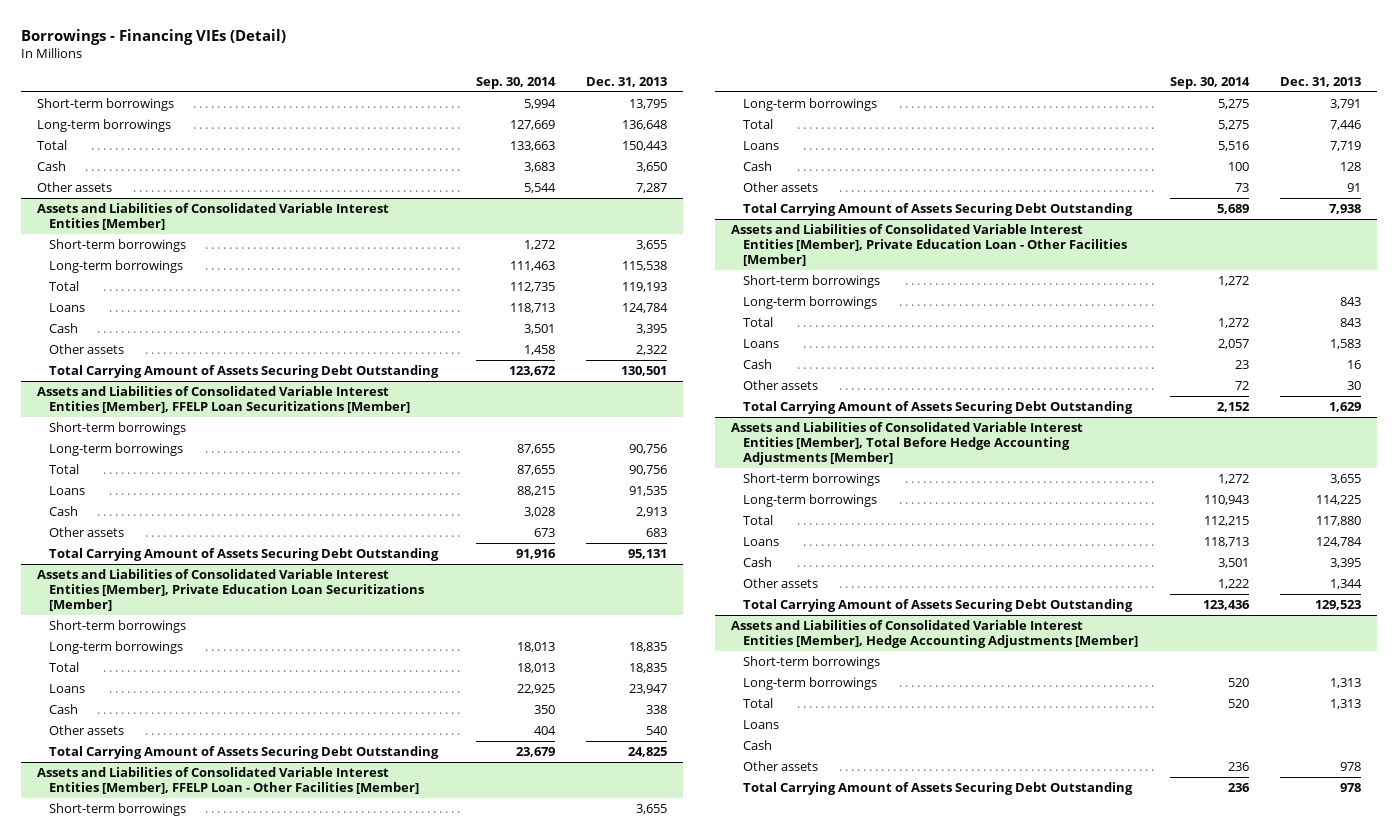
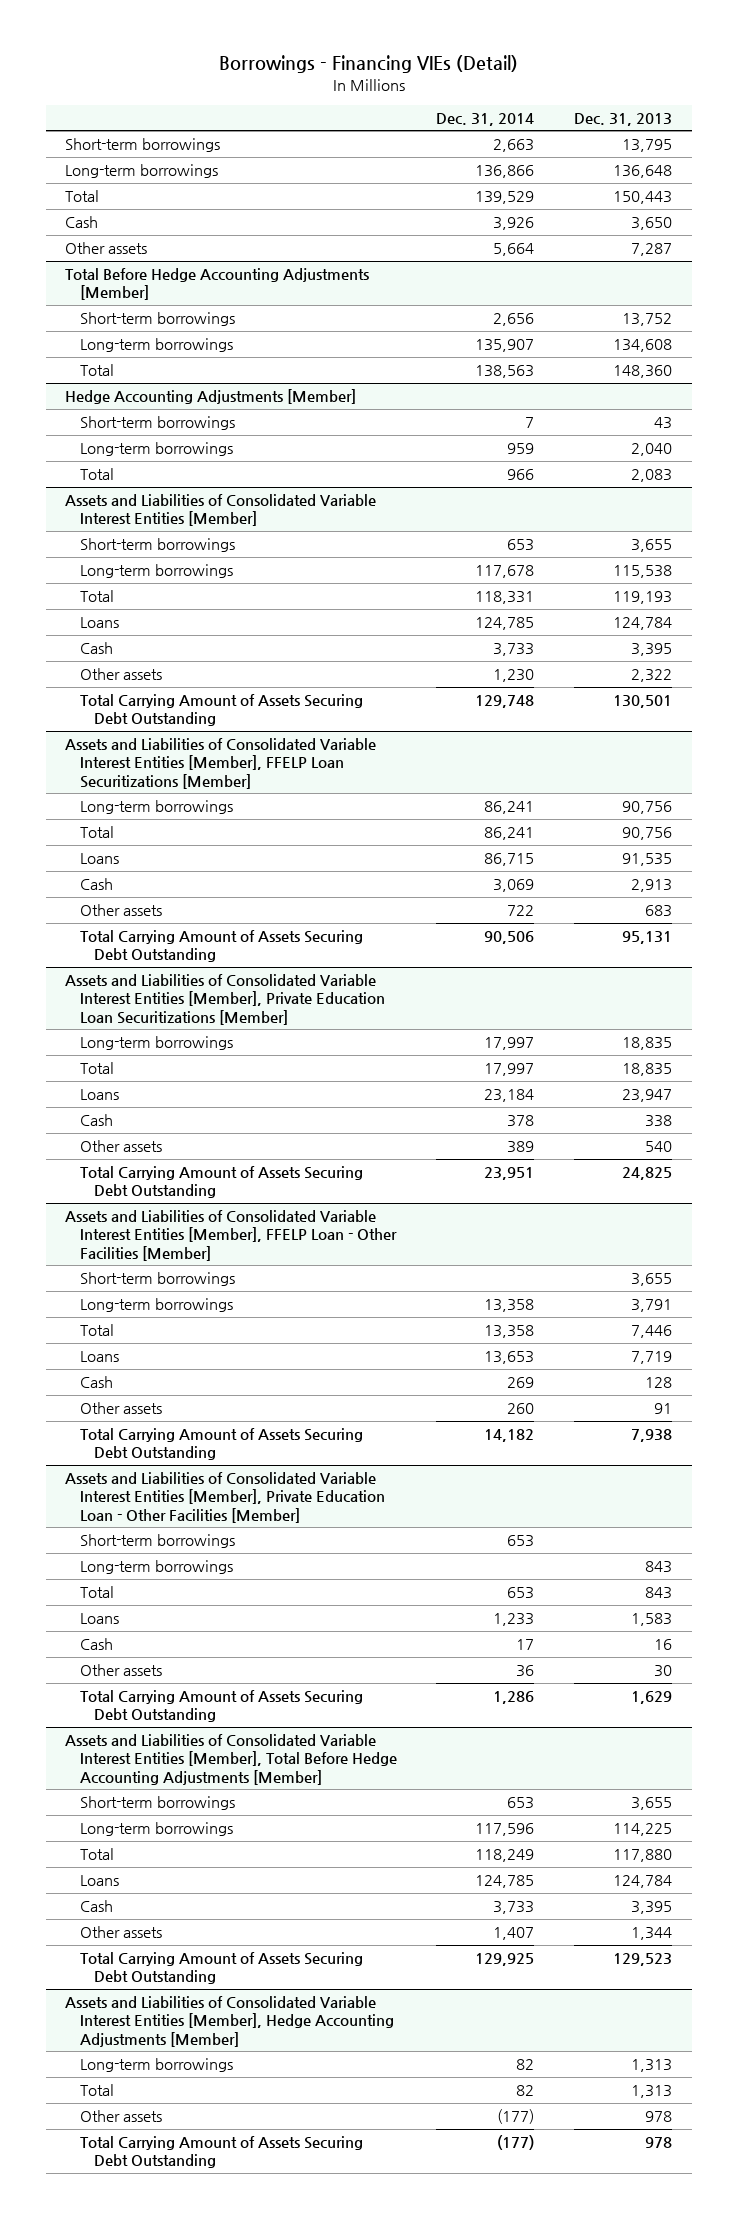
- | Sep. 30, 2014 | Dec. 31, 2013
+ | Dec. 31, 2014 | Dec. 31, 2013
+ Total Before Hedge Accounting Adjustments [Member]
+ Short-term borrowings | 2,656 | 13,752
+ Long-term borrowings | 135,907 | 134,608
+ Total | 138,563 | 148,360
+ Hedge Accounting Adjustments [Member]
+ Short-term borrowings | 7 | 43
+ Long-term borrowings | 959 | 2,040
+ Total | 966 | 2,083
@ Assets and Liabilities of Consolidated Variable Interest Entities [Member], FFELP Loan Securitizations [Member]
- Short-term borrowings
@ Assets and Liabilities of Consolidated Variable Interest Entities [Member], Private Education Loan Securitizations [Member]
- Short-term borrowings
@ Assets and Liabilities of Consolidated Variable Interest Entities [Member], Hedge Accounting Adjustments [Member]
- Short-term borrowings
- Loans
- Cash

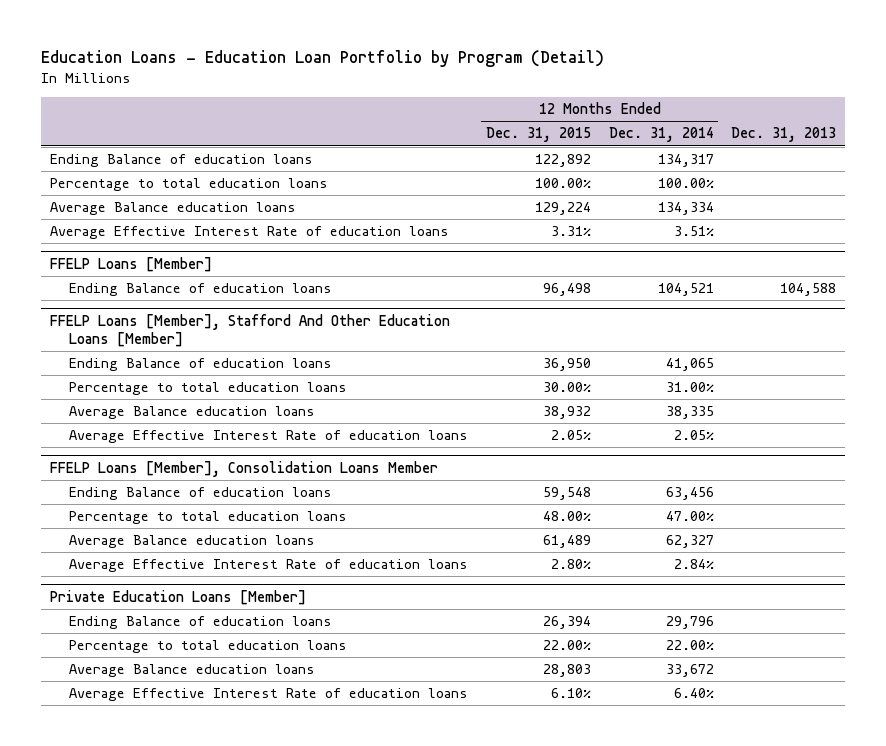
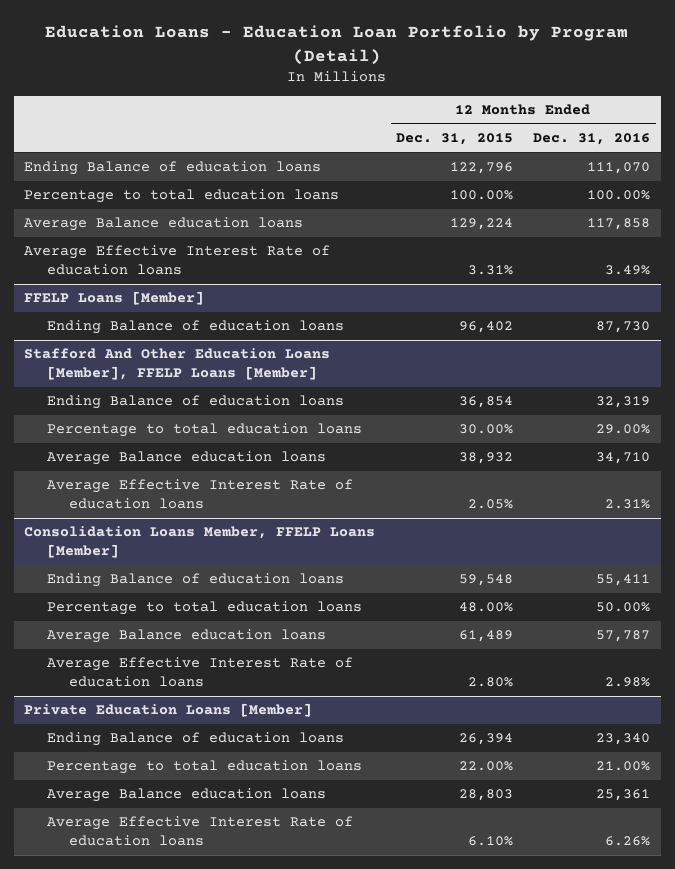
- | 12 Months Ended Dec. 31, 2015 | 12 Months Ended Dec. 31, 2014 | Dec. 31, 2013
+ | 12 Months Ended Dec. 31, 2015 | 12 Months Ended Dec. 31, 2016
- Ending Balance of education loans | 122,892 | 134,317 |
+ Ending Balance of education loans | 122,796 | 111,070
@ FFELP Loans [Member]
- Ending Balance of education loans | 96,498 | 104,521 | 104,588
- FFELP Loans [Member], Stafford And Other Education Loans [Member]
- Ending Balance of education loans | 36,950 | 41,065 |
@ FFELP Loans [Member]
+ Ending Balance of education loans | 96,402 | 87,730
+ Stafford And Other Education Loans [Member], FFELP Loans [Member]
+ Ending Balance of education loans | 36,854 | 32,319
- FFELP Loans [Member], Consolidation Loans Member
+ Consolidation Loans Member, FFELP Loans [Member]

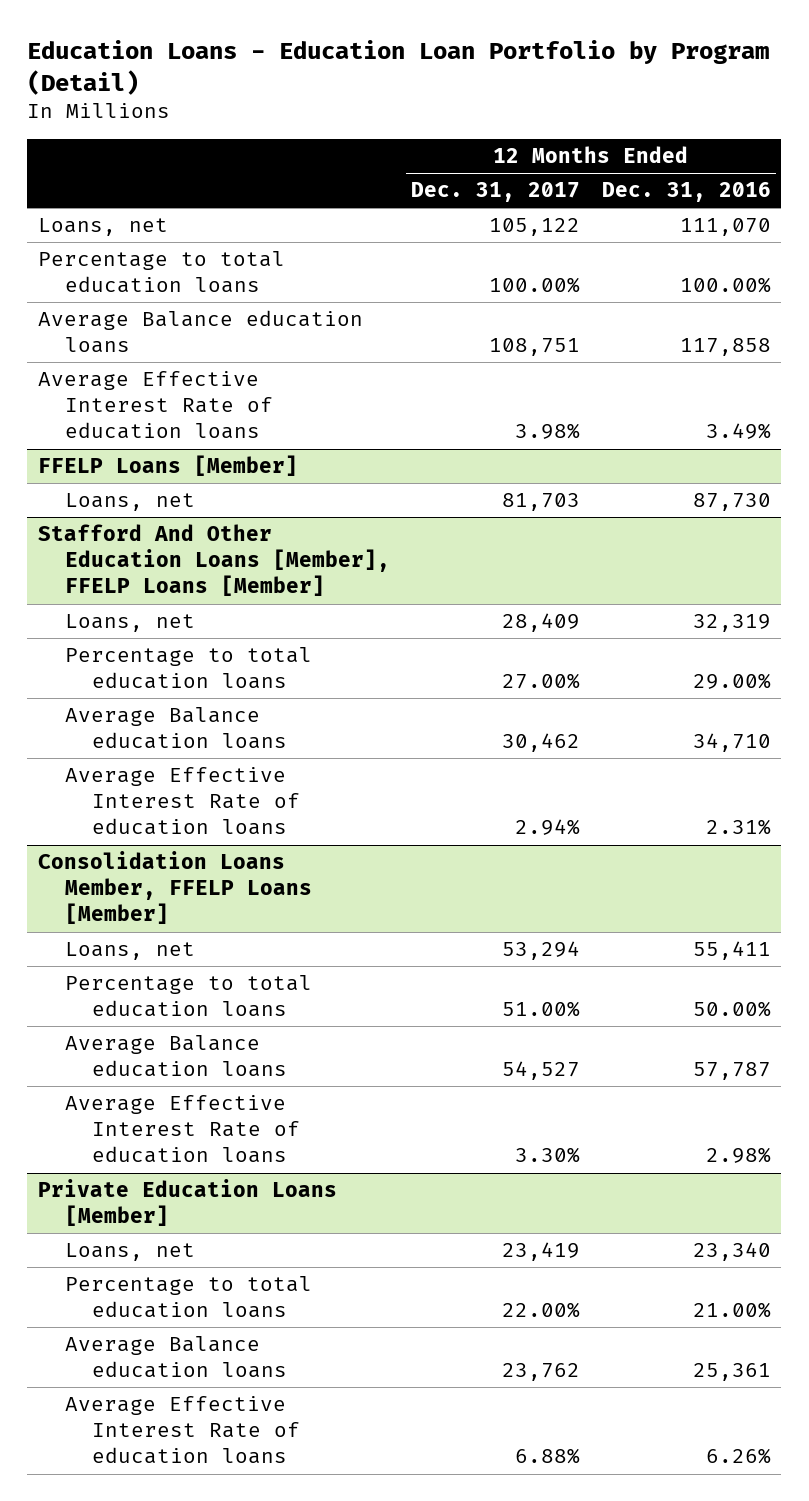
- | 12 Months Ended Dec. 31, 2015 | 12 Months Ended Dec. 31, 2016
+ | 12 Months Ended Dec. 31, 2017 | 12 Months Ended Dec. 31, 2016
- Ending Balance of education loans | 122,796 | 111,070
+ Loans, net | 105,122 | 111,070
@ FFELP Loans [Member]
- Ending Balance of education loans | 96,402 | 87,730
+ Loans, net | 81,703 | 87,730
@ Stafford And Other Education Loans [Member], FFELP Loans [Member]
- Ending Balance of education loans | 36,854 | 32,319
+ Loans, net | 28,409 | 32,319
@ Consolidation Loans Member, FFELP Loans [Member]
- Ending Balance of education loans | 59,548 | 55,411
+ Loans, net | 53,294 | 55,411
@ Private Education Loans [Member]
- Ending Balance of education loans | 26,394 | 23,340
+ Loans, net | 23,419 | 23,340

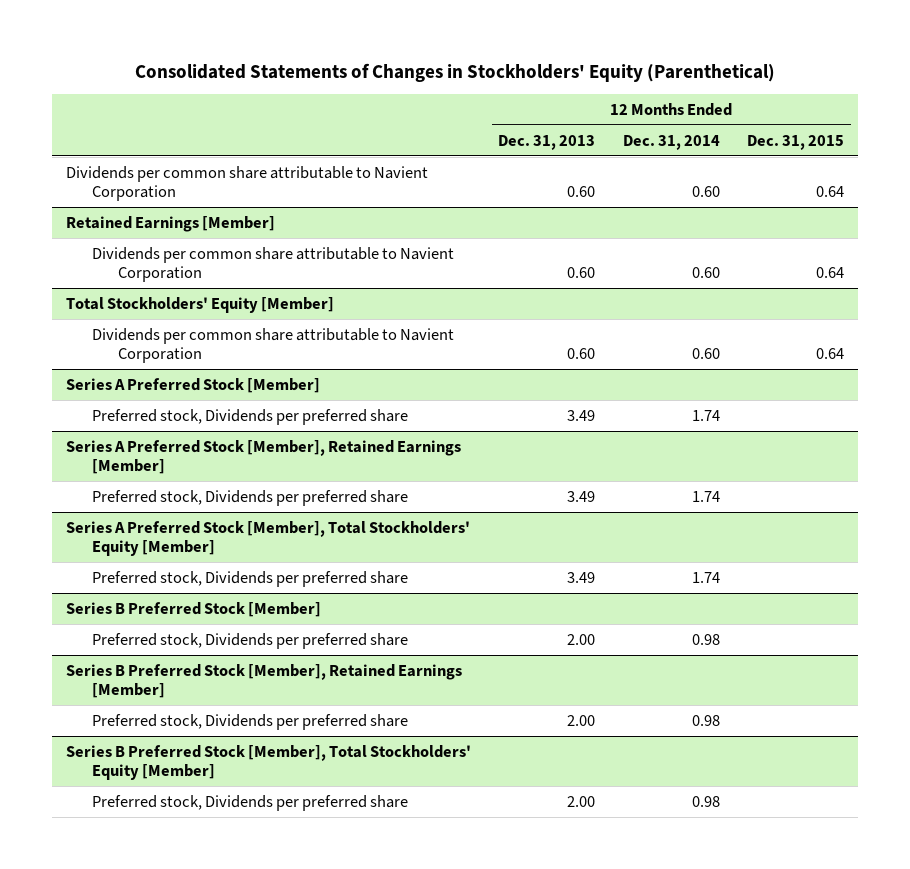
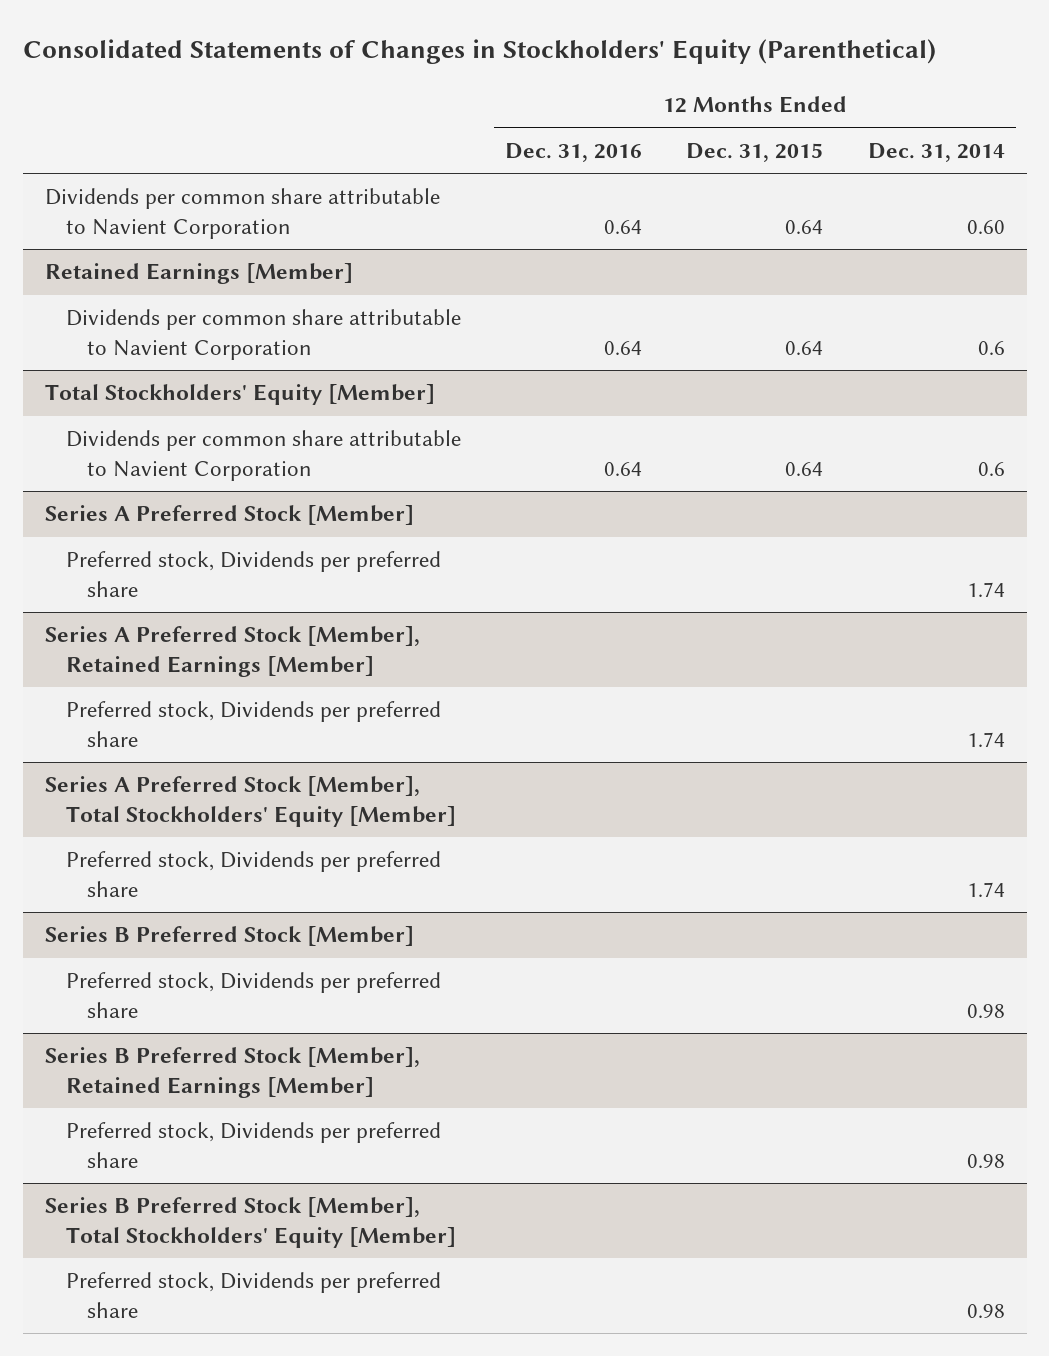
- | 12 Months Ended Dec. 31, 2013 | 12 Months Ended Dec. 31, 2014 | 12 Months Ended Dec. 31, 2015
+ | 12 Months Ended Dec. 31, 2016 | 12 Months Ended Dec. 31, 2015 | 12 Months Ended Dec. 31, 2014
@ Retained Earnings [Member]
- Dividends per common share attributable to Navient Corporation | 0.60 | 0.60 | 0.64
+ Dividends per common share attributable to Navient Corporation | 0.64 | 0.64 | 0.6
@ Total Stockholders' Equity [Member]
- Dividends per common share attributable to Navient Corporation | 0.60 | 0.60 | 0.64
+ Dividends per common share attributable to Navient Corporation | 0.64 | 0.64 | 0.6

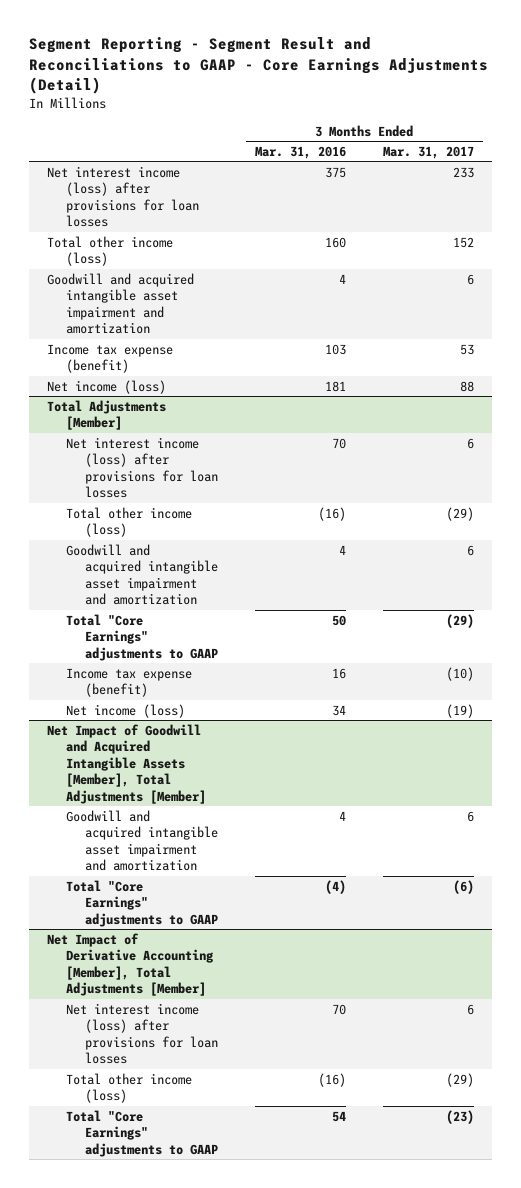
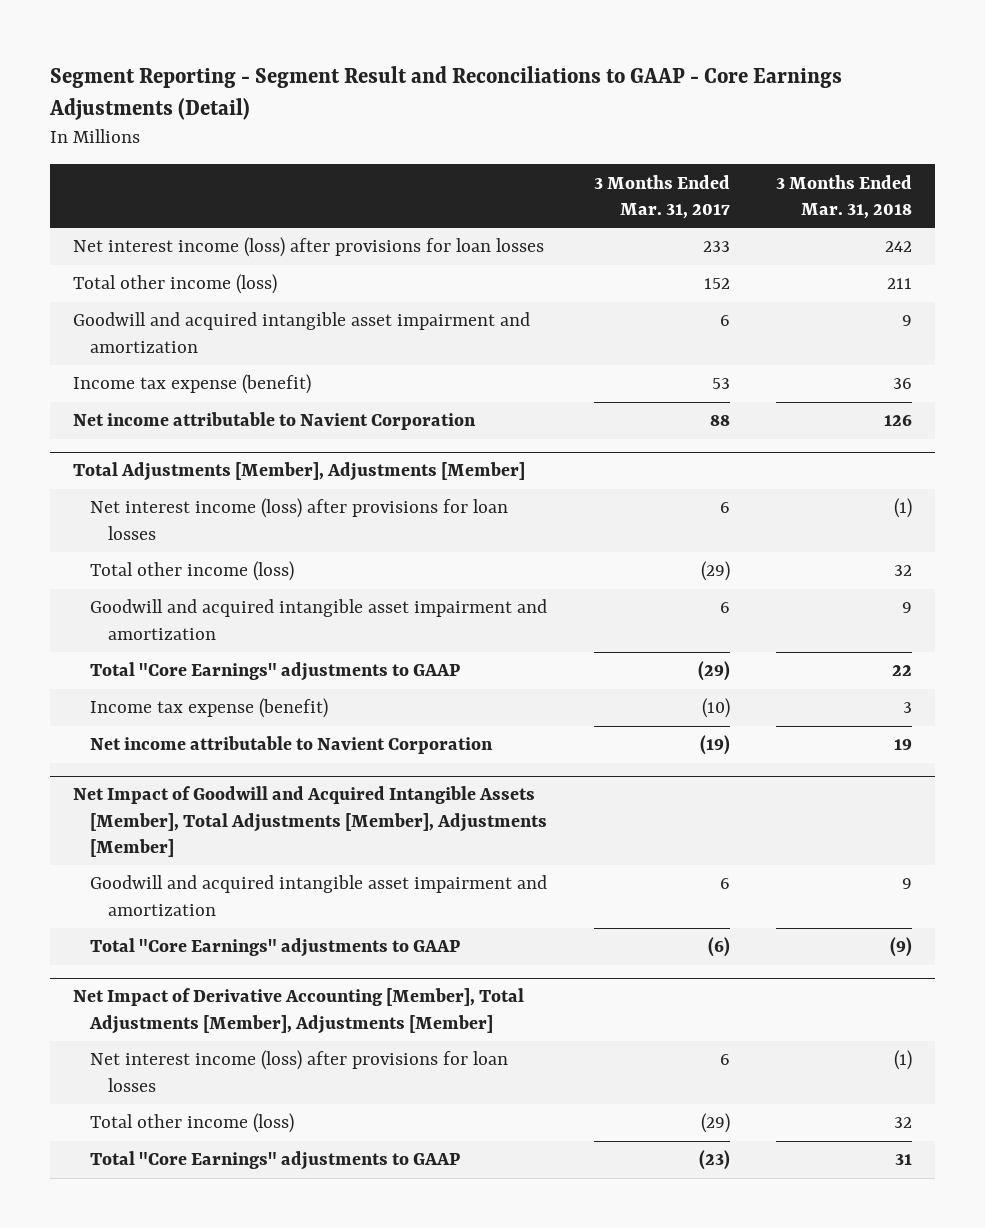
- | 3 Months Ended Mar. 31, 2016 | 3 Months Ended Mar. 31, 2017
+ | 3 Months Ended Mar. 31, 2017 | 3 Months Ended Mar. 31, 2018
- Net income (loss) | 181 | 88
- Total Adjustments [Member]
+ Net income attributable to Navient Corporation | 88 | 126
+ Total Adjustments [Member], Adjustments [Member]
- Net income (loss) | 34 | (19)
- Net Impact of Goodwill and Acquired Intangible Assets [Member], Total Adjustments [Member]
+ Net income attributable to Navient Corporation | (19) | 19
+ Net Impact of Goodwill and Acquired Intangible Assets [Member], Total Adjustments [Member], Adjustments [Member]
- Net Impact of Derivative Accounting [Member], Total Adjustments [Member]
+ Net Impact of Derivative Accounting [Member], Total Adjustments [Member], Adjustments [Member]

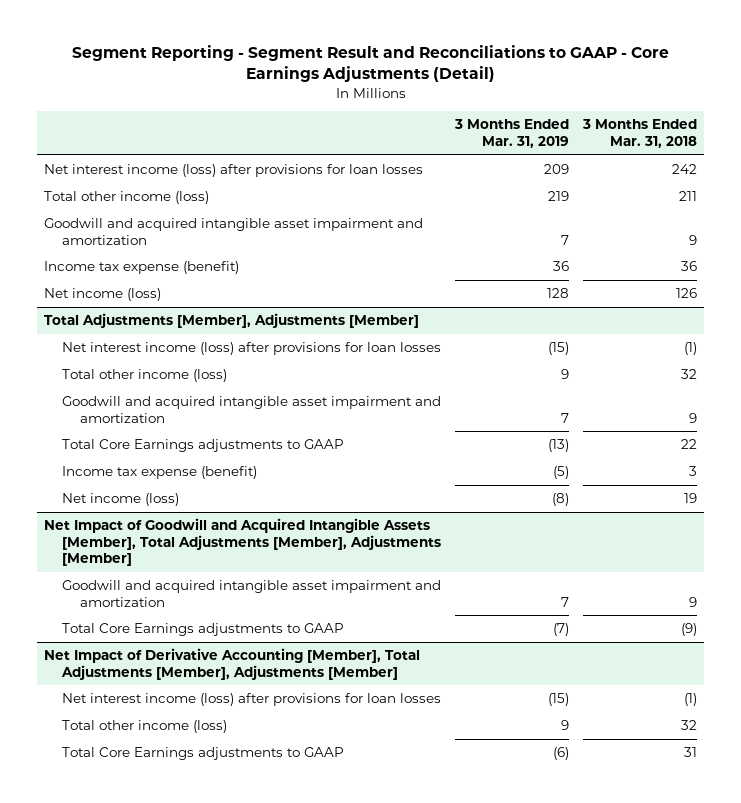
- | 3 Months Ended Mar. 31, 2017 | 3 Months Ended Mar. 31, 2018
+ | 3 Months Ended Mar. 31, 2019 | 3 Months Ended Mar. 31, 2018
- Net income attributable to Navient Corporation | 88 | 126
+ Net income (loss) | 128 | 126
@ Total Adjustments [Member], Adjustments [Member]
- Total "Core Earnings" adjustments to GAAP | (29) | 22
+ Total Core Earnings adjustments to GAAP | (13) | 22
- Net income attributable to Navient Corporation | (19) | 19
+ Net income (loss) | (8) | 19
@ Net Impact of Goodwill and Acquired Intangible Assets [Member], Total Adjustments [Member], Adjustments [Member]
- Total "Core Earnings" adjustments to GAAP | (6) | (9)
+ Total Core Earnings adjustments to GAAP | (7) | (9)
@ Net Impact of Derivative Accounting [Member], Total Adjustments [Member], Adjustments [Member]
- Total "Core Earnings" adjustments to GAAP | (23) | 31
+ Total Core Earnings adjustments to GAAP | (6) | 31

